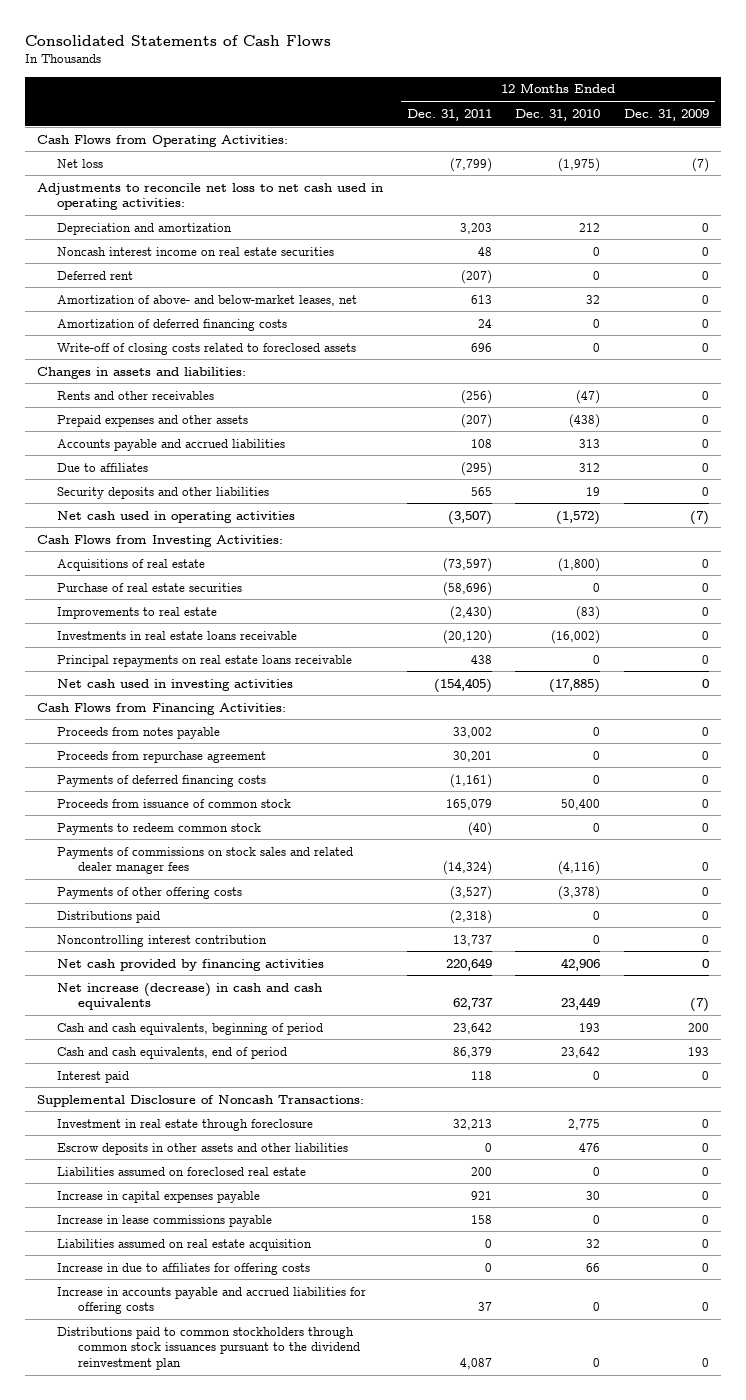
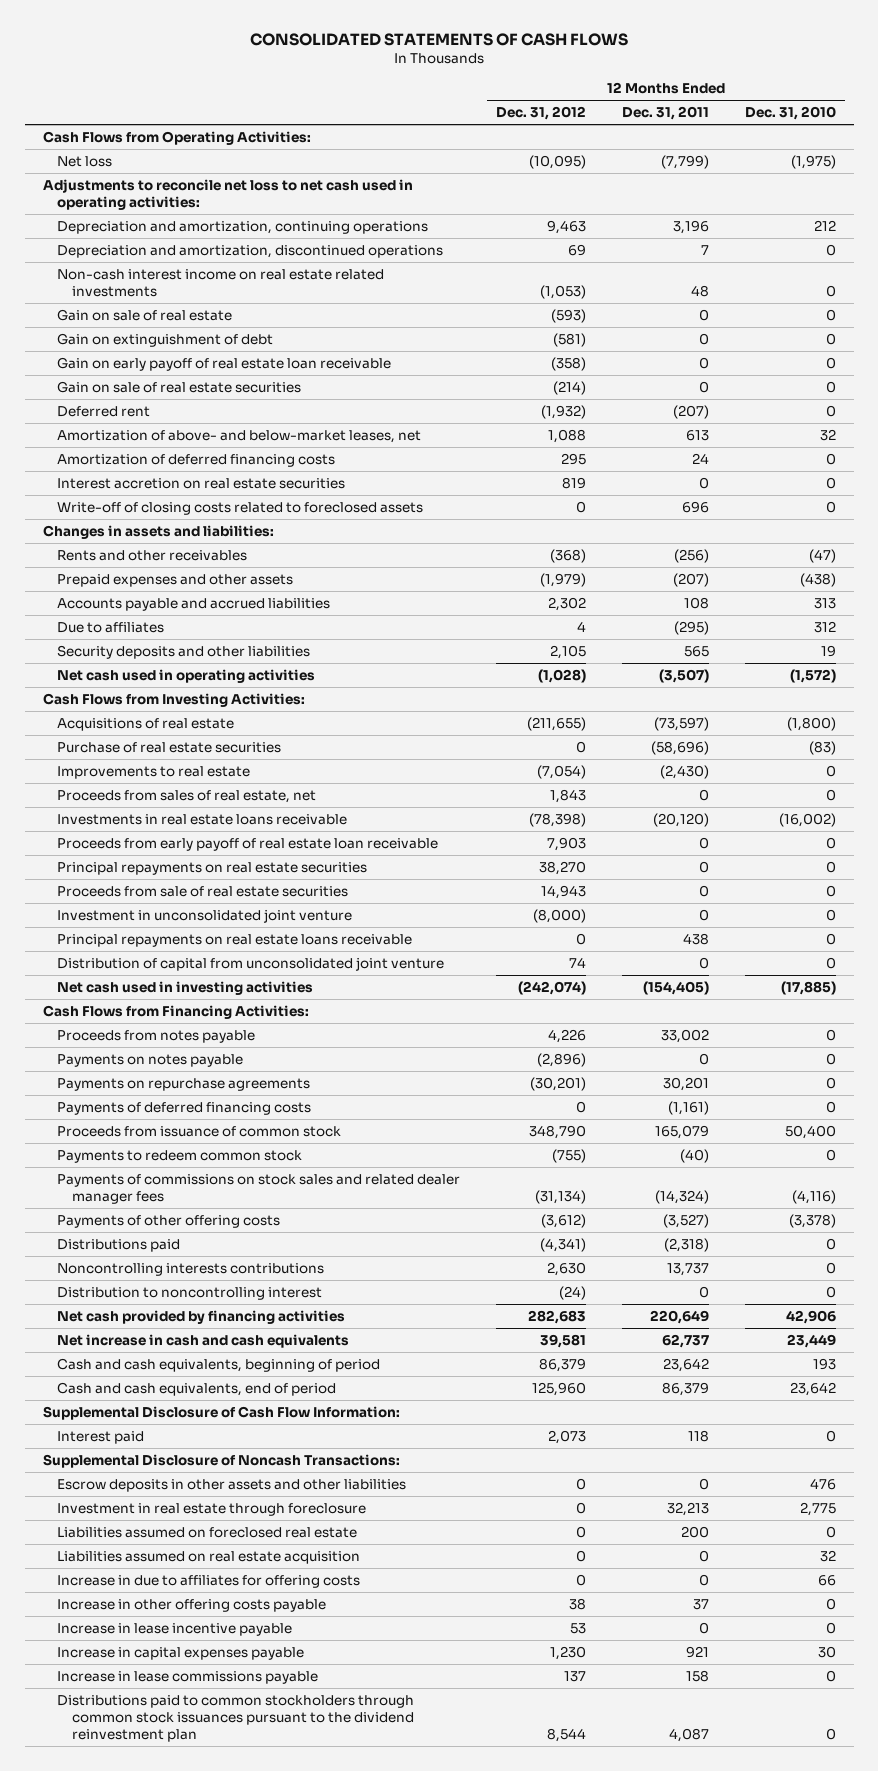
- Consolidated Statements of Cash Flows
+ CONSOLIDATED STATEMENTS OF CASH FLOWS
- | 12 Months Ended Dec. 31, 2011 | 12 Months Ended Dec. 31, 2010 | 12 Months Ended Dec. 31, 2009
+ | 12 Months Ended Dec. 31, 2012 | 12 Months Ended Dec. 31, 2011 | 12 Months Ended Dec. 31, 2010
- Depreciation and amortization | 3,203 | 212 | 0
- Noncash interest income on real estate securities | 48 | 0 | 0
+ Depreciation and amortization, continuing operations | 9,463 | 3,196 | 212
+ Depreciation and amortization, discontinued operations | 69 | 7 | 0
+ Non-cash interest income on real estate related investments | (1,053) | 48 | 0
+ Gain on sale of real estate | (593) | 0 | 0
+ Gain on extinguishment of debt | (581) | 0 | 0
+ Gain on early payoff of real estate loan receivable | (358) | 0 | 0
+ Gain on sale of real estate securities | (214) | 0 | 0
+ Interest accretion on real estate securities | 819 | 0 | 0
- Purchase of real estate securities | (58,696) | 0 | 0
- Improvements to real estate | (2,430) | (83) | 0
+ Purchase of real estate securities | 0 | (58,696) | (83)
+ Improvements to real estate | (7,054) | (2,430) | 0
+ Proceeds from sales of real estate, net | 1,843 | 0 | 0
+ Proceeds from early payoff of real estate loan receivable | 7,903 | 0 | 0
+ Principal repayments on real estate securities | 38,270 | 0 | 0
+ Proceeds from sale of real estate securities | 14,943 | 0 | 0
+ Investment in unconsolidated joint venture | (8,000) | 0 | 0
+ Distribution of capital from unconsolidated joint venture | 74 | 0 | 0
- Proceeds from repurchase agreement | 30,201 | 0 | 0
+ Payments on notes payable | (2,896) | 0 | 0
+ Payments on repurchase agreements | (30,201) | 30,201 | 0
- Noncontrolling interest contribution | 13,737 | 0 | 0
+ Noncontrolling interests contributions | 2,630 | 13,737 | 0
+ Distribution to noncontrolling interest | (24) | 0 | 0
- Net increase (decrease) in cash and cash equivalents | 62,737 | 23,449 | (7)
+ Net increase in cash and cash equivalents | 39,581 | 62,737 | 23,449
+ Supplemental Disclosure of Cash Flow Information:
moved down: Investment in real estate through foreclosure | 0 | 32,213 | 2,775
- Increase in accounts payable and accrued liabilities for offering costs | 37 | 0 | 0
+ Increase in other offering costs payable | 38 | 37 | 0
+ Increase in lease incentive payable | 53 | 0 | 0
moved down: Increase in capital expenses payable | 1,230 | 921 | 30
moved down: Increase in lease commissions payable | 137 | 158 | 0

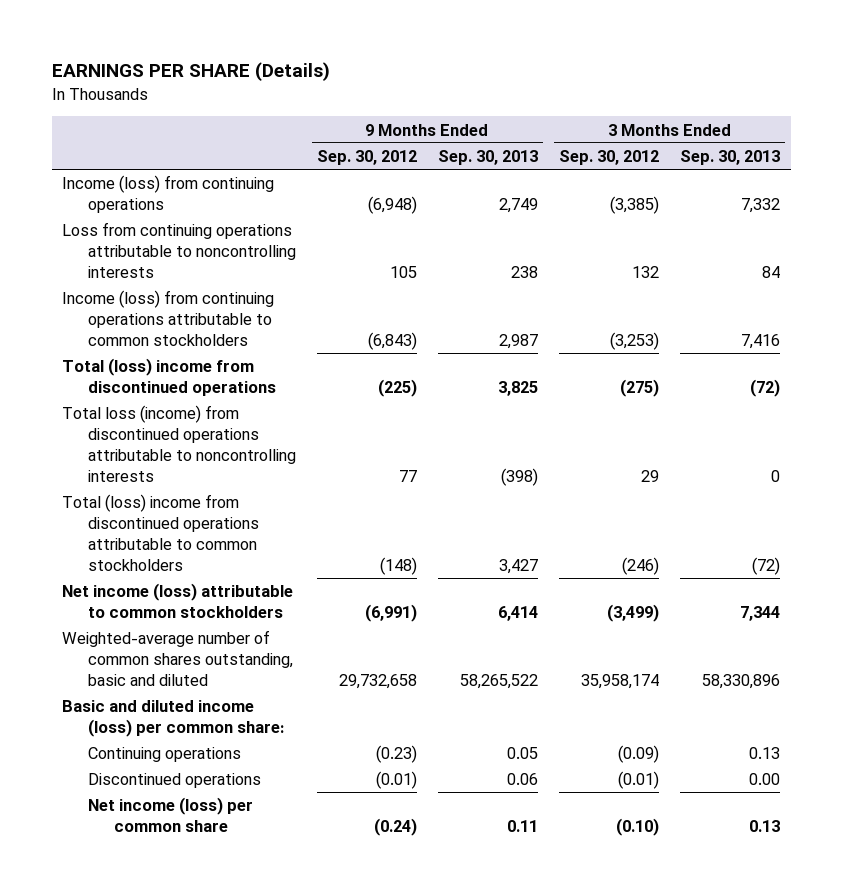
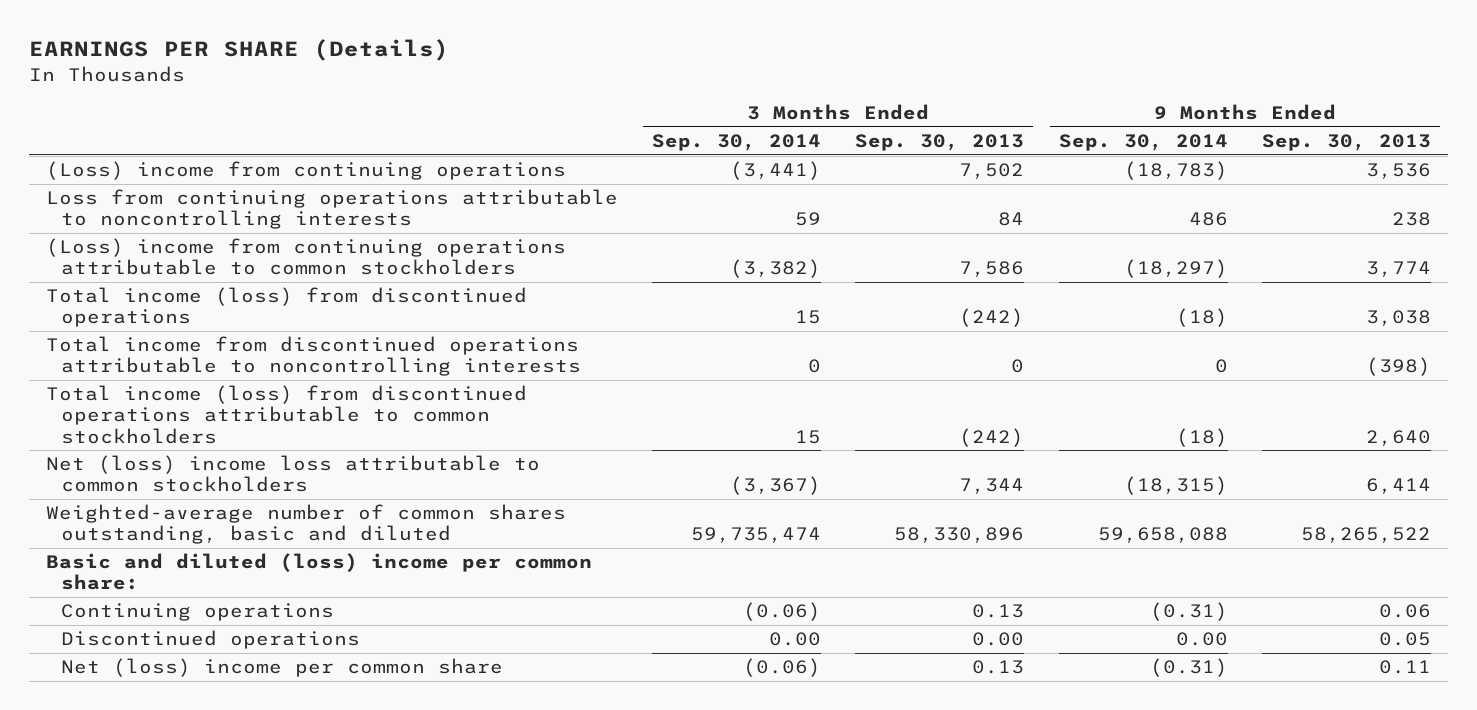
- | 9 Months Ended Sep. 30, 2012 | 9 Months Ended Sep. 30, 2013 | 3 Months Ended Sep. 30, 2012 | 3 Months Ended Sep. 30, 2013
+ | 3 Months Ended Sep. 30, 2014 | 3 Months Ended Sep. 30, 2013 | 9 Months Ended Sep. 30, 2014 | 9 Months Ended Sep. 30, 2013
- Income (loss) from continuing operations | (6,948) | 2,749 | (3,385) | 7,332
+ (Loss) income from continuing operations | (3,441) | 7,502 | (18,783) | 3,536
- Income (loss) from continuing operations attributable to common stockholders | (6,843) | 2,987 | (3,253) | 7,416
- Total (loss) income from discontinued operations | (225) | 3,825 | (275) | (72)
- Total loss (income) from discontinued operations attributable to noncontrolling interests | 77 | (398) | 29 | 0
- Total (loss) income from discontinued operations attributable to common stockholders | (148) | 3,427 | (246) | (72)
- Net income (loss) attributable to common stockholders | (6,991) | 6,414 | (3,499) | 7,344
+ (Loss) income from continuing operations attributable to common stockholders | (3,382) | 7,586 | (18,297) | 3,774
+ Total income (loss) from discontinued operations | 15 | (242) | (18) | 3,038
+ Total income from discontinued operations attributable to noncontrolling interests | 0 | 0 | 0 | (398)
+ Total income (loss) from discontinued operations attributable to common stockholders | 15 | (242) | (18) | 2,640
+ Net (loss) income loss attributable to common stockholders | (3,367) | 7,344 | (18,315) | 6,414
- Basic and diluted income (loss) per common share:
- Continuing operations | (0.23) | 0.05 | (0.09) | 0.13
- Discontinued operations | (0.01) | 0.06 | (0.01) | 0.00
- Net income (loss) per common share | (0.24) | 0.11 | (0.10) | 0.13
+ Basic and diluted (loss) income per common share:
+ Continuing operations | (0.06) | 0.13 | (0.31) | 0.06
+ Discontinued operations | 0.00 | 0.00 | 0.00 | 0.05
+ Net (loss) income per common share | (0.06) | 0.13 | (0.31) | 0.11

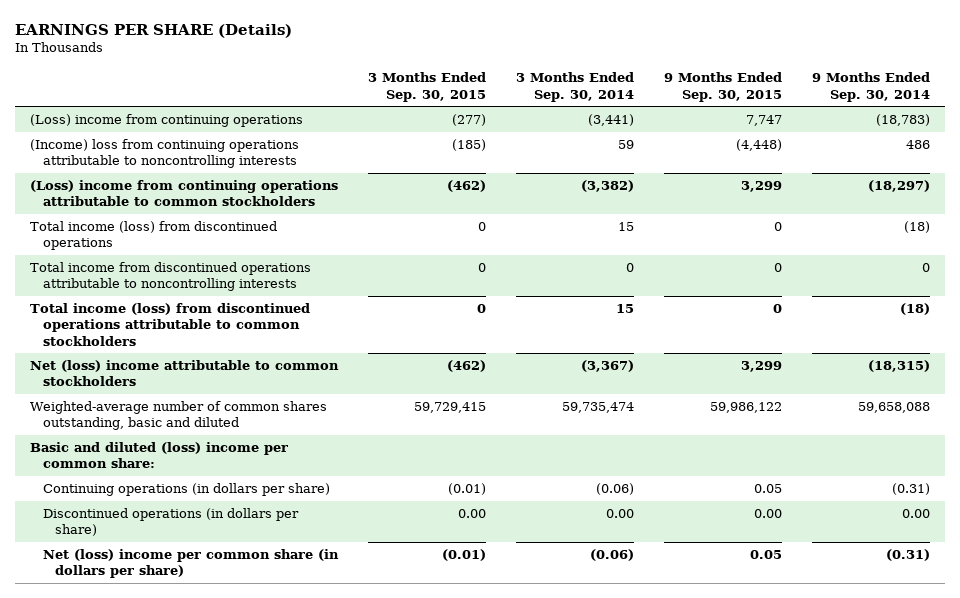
- | 3 Months Ended Sep. 30, 2014 | 3 Months Ended Sep. 30, 2013 | 9 Months Ended Sep. 30, 2014 | 9 Months Ended Sep. 30, 2013
+ | 3 Months Ended Sep. 30, 2015 | 3 Months Ended Sep. 30, 2014 | 9 Months Ended Sep. 30, 2015 | 9 Months Ended Sep. 30, 2014
- Loss from continuing operations attributable to noncontrolling interests | 59 | 84 | 486 | 238
+ (Income) loss from continuing operations attributable to noncontrolling interests | (185) | 59 | (4,448) | 486
- Net (loss) income loss attributable to common stockholders | (3,367) | 7,344 | (18,315) | 6,414
+ Net (loss) income attributable to common stockholders | (462) | (3,367) | 3,299 | (18,315)
- Continuing operations | (0.06) | 0.13 | (0.31) | 0.06
- Discontinued operations | 0.00 | 0.00 | 0.00 | 0.05
- Net (loss) income per common share | (0.06) | 0.13 | (0.31) | 0.11
+ Continuing operations (in dollars per share) | (0.01) | (0.06) | 0.05 | (0.31)
+ Discontinued operations (in dollars per share) | 0.00 | 0.00 | 0.00 | 0.00
+ Net (loss) income per common share (in dollars per share) | (0.01) | (0.06) | 0.05 | (0.31)

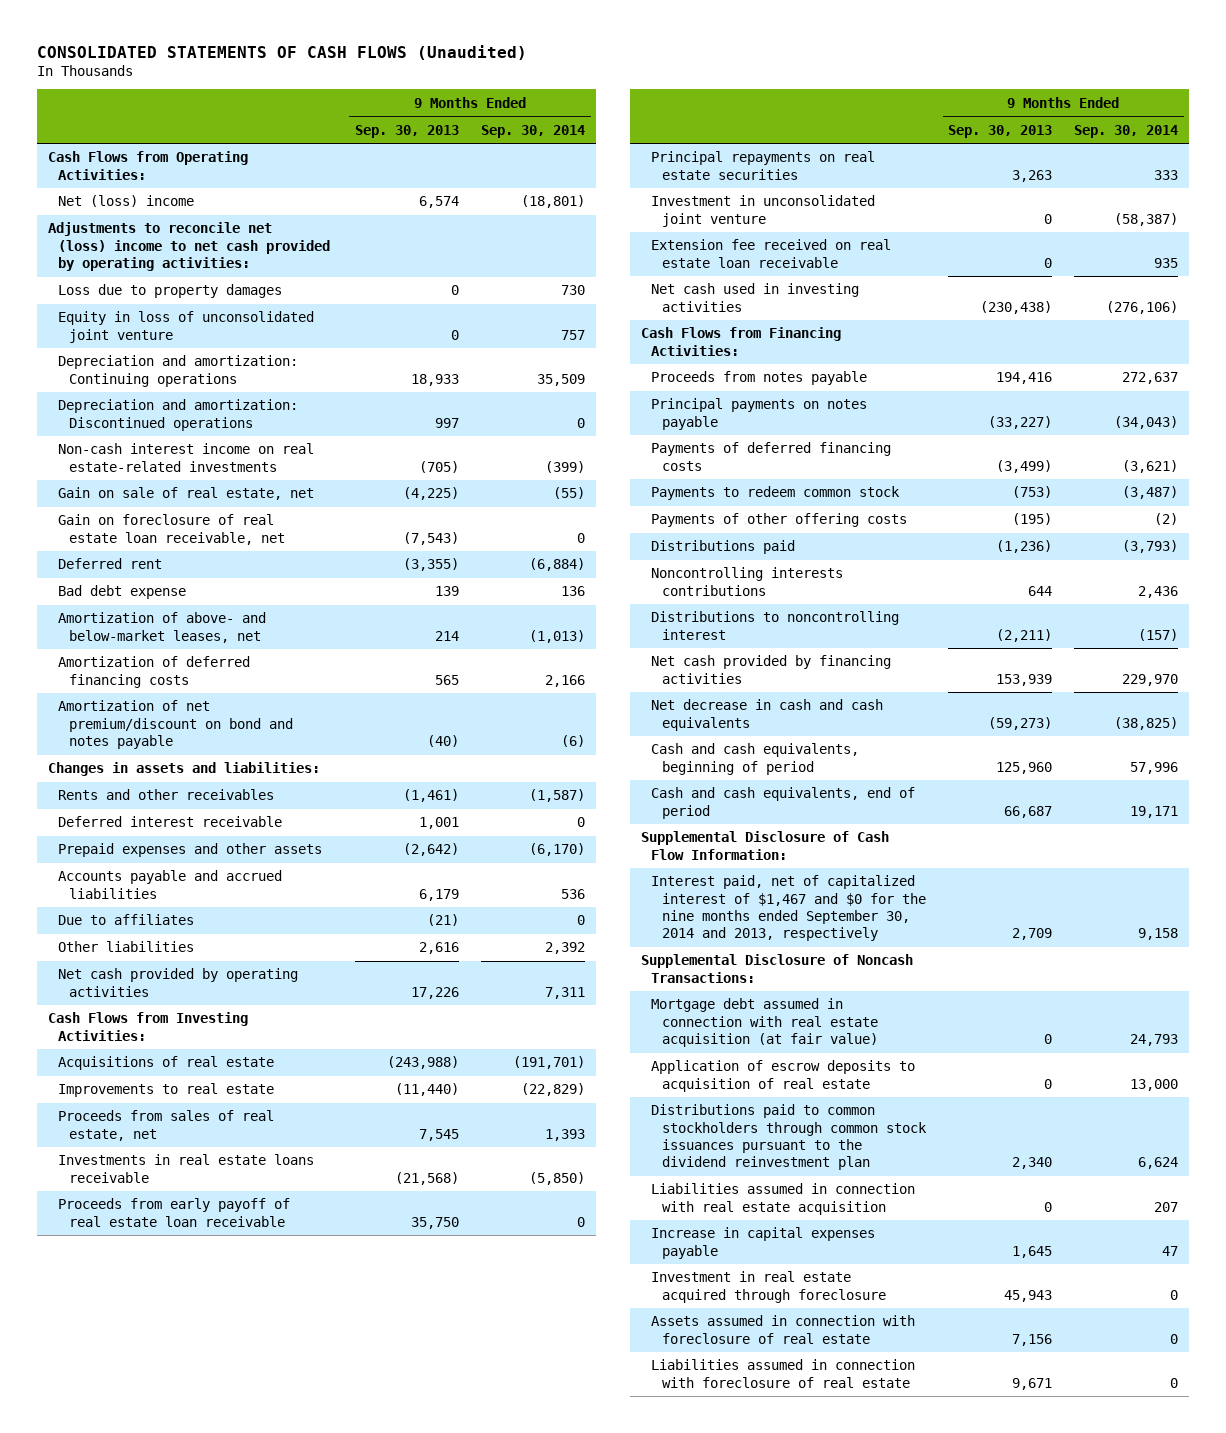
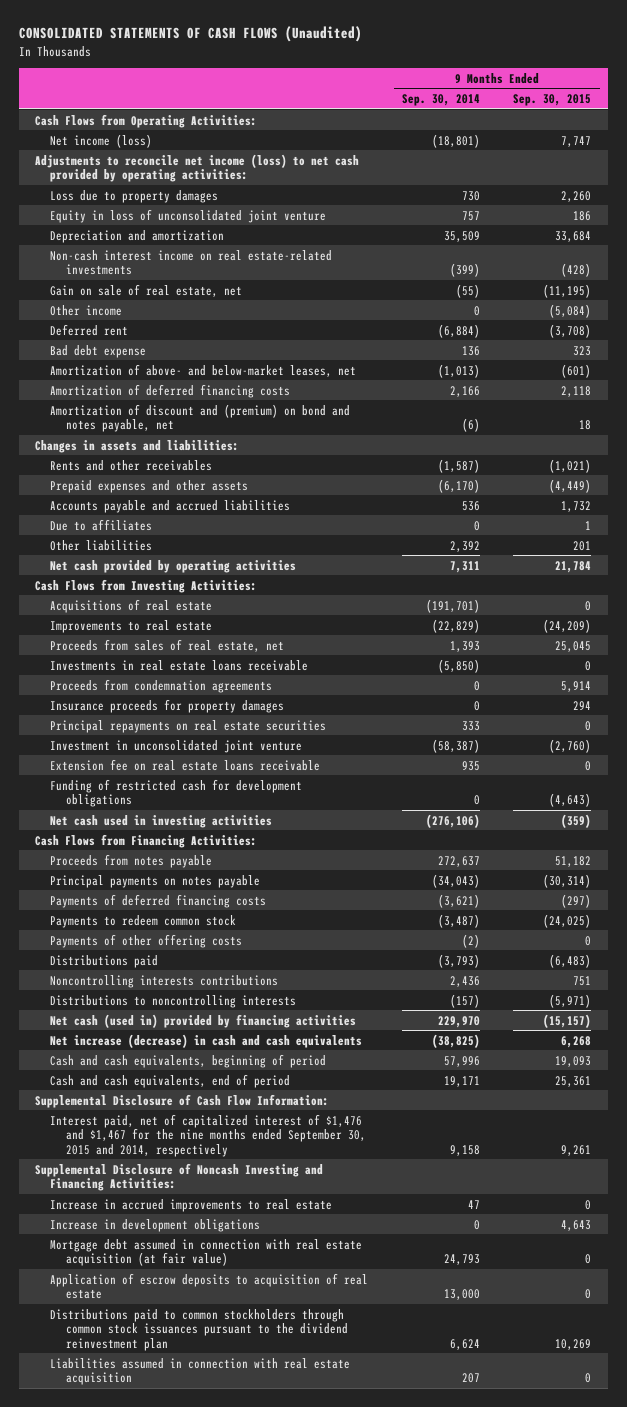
- | 9 Months Ended Sep. 30, 2013 | 9 Months Ended Sep. 30, 2014
+ | 9 Months Ended Sep. 30, 2014 | 9 Months Ended Sep. 30, 2015
- Net (loss) income | 6,574 | (18,801)
- Adjustments to reconcile net (loss) income to net cash provided by operating activities:
+ Net income (loss) | (18,801) | 7,747
+ Adjustments to reconcile net income (loss) to net cash provided by operating activities:
- Depreciation and amortization: Continuing operations | 18,933 | 35,509
- Depreciation and amortization: Discontinued operations | 997 | 0
+ Depreciation and amortization | 35,509 | 33,684
- Gain on foreclosure of real estate loan receivable, net | (7,543) | 0
+ Other income | 0 | (5,084)
- Amortization of net premium/discount on bond and notes payable | (40) | (6)
+ Amortization of discount and (premium) on bond and notes payable, net | (6) | 18
- Deferred interest receivable | 1,001 | 0
- Proceeds from early payoff of real estate loan receivable | 35,750 | 0
+ Proceeds from condemnation agreements | 0 | 5,914
+ Insurance proceeds for property damages | 0 | 294
- Extension fee received on real estate loan receivable | 0 | 935
+ Extension fee on real estate loans receivable | 935 | 0
+ Funding of restricted cash for development obligations | 0 | (4,643)
- Distributions to noncontrolling interest | (2,211) | (157)
- Net cash provided by financing activities | 153,939 | 229,970
- Net decrease in cash and cash equivalents | (59,273) | (38,825)
+ Distributions to noncontrolling interests | (157) | (5,971)
+ Net cash (used in) provided by financing activities | 229,970 | (15,157)
+ Net increase (decrease) in cash and cash equivalents | (38,825) | 6,268
- Interest paid, net of capitalized interest of $1,467 and $0 for the nine months ended September 30, 2014 and 2013, respectively | 2,709 | 9,158
- Supplemental Disclosure of Noncash Transactions:
+ Interest paid, net of capitalized interest of $1,476 and $1,467 for the nine months ended September 30, 2015 and 2014, respectively | 9,158 | 9,261
+ Supplemental Disclosure of Noncash Investing and Financing Activities:
+ Increase in accrued improvements to real estate | 47 | 0
+ Increase in development obligations | 0 | 4,643
- Increase in capital expenses payable | 1,645 | 47
- Investment in real estate acquired through foreclosure | 45,943 | 0
- Assets assumed in connection with foreclosure of real estate | 7,156 | 0
- Liabilities assumed in connection with foreclosure of real estate | 9,671 | 0

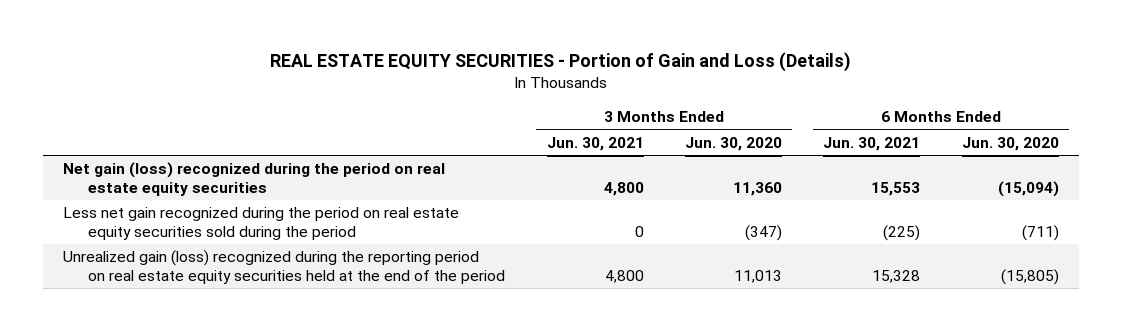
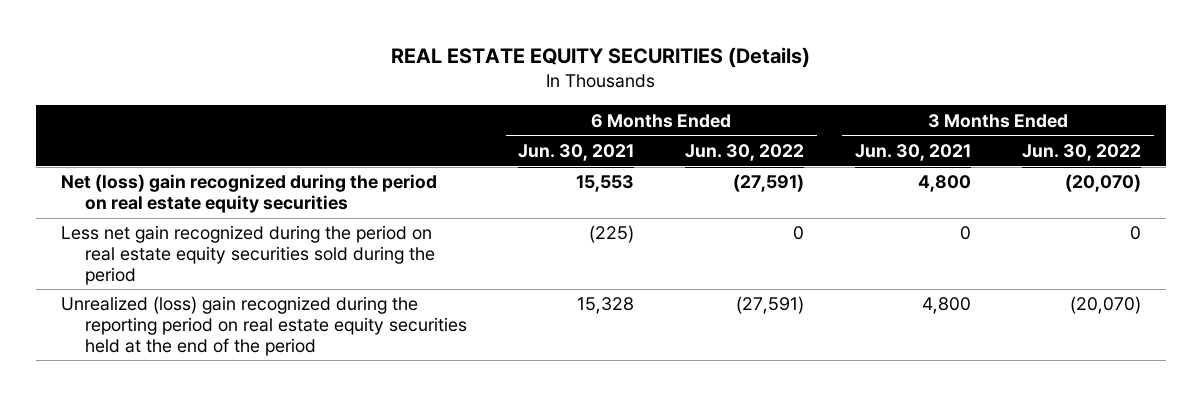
- REAL ESTATE EQUITY SECURITIES - Portion of Gain and Loss (Details)
+ REAL ESTATE EQUITY SECURITIES (Details)
- | 3 Months Ended Jun. 30, 2021 | 3 Months Ended Jun. 30, 2020 | 6 Months Ended Jun. 30, 2021 | 6 Months Ended Jun. 30, 2020
+ | 6 Months Ended Jun. 30, 2021 | 6 Months Ended Jun. 30, 2022 | 3 Months Ended Jun. 30, 2021 | 3 Months Ended Jun. 30, 2022
- Net gain (loss) recognized during the period on real estate equity securities | 4,800 | 11,360 | 15,553 | (15,094)
+ Net (loss) gain recognized during the period on real estate equity securities | 15,553 | (27,591) | 4,800 | (20,070)
- Unrealized gain (loss) recognized during the reporting period on real estate equity securities held at the end of the period | 4,800 | 11,013 | 15,328 | (15,805)
+ Unrealized (loss) gain recognized during the reporting period on real estate equity securities held at the end of the period | 15,328 | (27,591) | 4,800 | (20,070)

